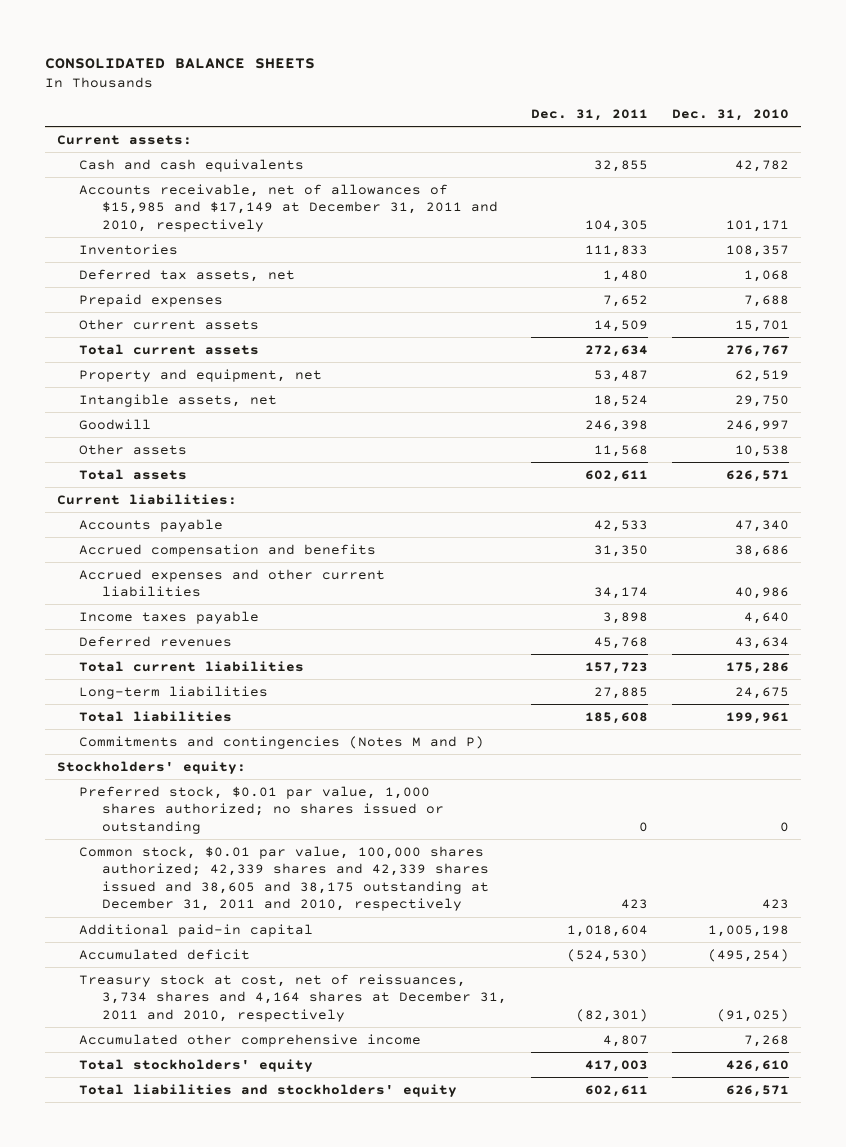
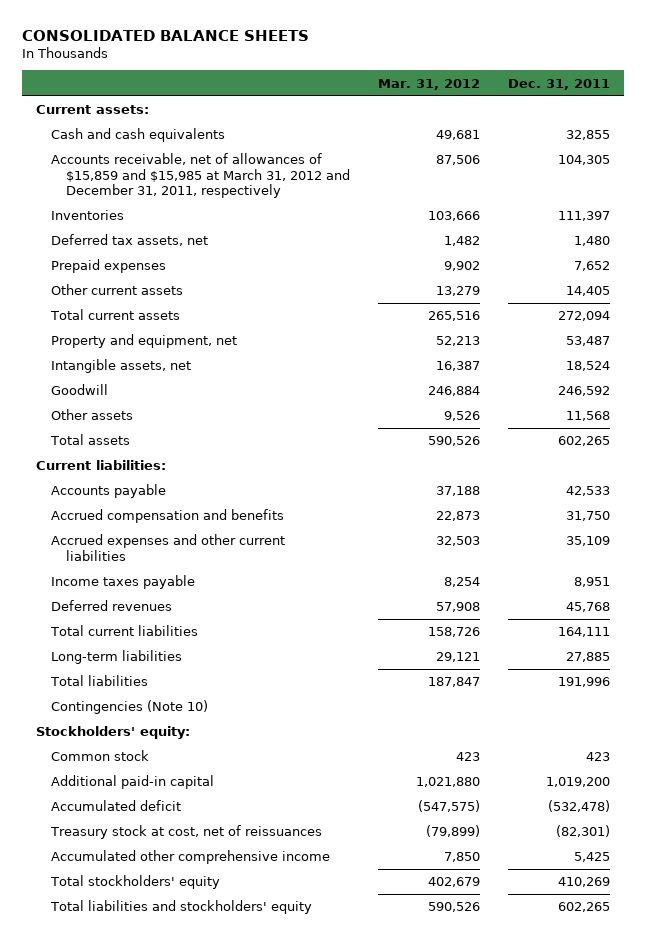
- | Dec. 31, 2011 | Dec. 31, 2010
+ | Mar. 31, 2012 | Dec. 31, 2011
- Accounts receivable, net of allowances of $15,985 and $17,149 at December 31, 2011 and 2010, respectively | 104,305 | 101,171
- Inventories | 111,833 | 108,357
+ Accounts receivable, net of allowances of $15,859 and $15,985 at March 31, 2012 and December 31, 2011, respectively | 87,506 | 104,305
+ Inventories | 103,666 | 111,397
- Other current assets | 14,509 | 15,701
- Total current assets | 272,634 | 276,767
+ Other current assets | 13,279 | 14,405
+ Total current assets | 265,516 | 272,094
- Goodwill | 246,398 | 246,997
+ Goodwill | 246,884 | 246,592
- Total assets | 602,611 | 626,571
+ Total assets | 590,526 | 602,265
- Accrued compensation and benefits | 31,350 | 38,686
- Accrued expenses and other current liabilities | 34,174 | 40,986
- Income taxes payable | 3,898 | 4,640
+ Accrued compensation and benefits | 22,873 | 31,750
+ Accrued expenses and other current liabilities | 32,503 | 35,109
+ Income taxes payable | 8,254 | 8,951
- Total current liabilities | 157,723 | 175,286
+ Total current liabilities | 158,726 | 164,111
- Total liabilities | 185,608 | 199,961
- Commitments and contingencies (Notes M and P)
+ Total liabilities | 187,847 | 191,996
+ Contingencies (Note 10)
- Preferred stock, $0.01 par value, 1,000 shares authorized; no shares issued or outstanding | 0 | 0
- Common stock, $0.01 par value, 100,000 shares authorized; 42,339 shares and 42,339 shares issued and 38,605 and 38,175 outstanding at December 31, 2011 and 2010, respectively | 423 | 423
- Additional paid-in capital | 1,018,604 | 1,005,198
- Accumulated deficit | (524,530) | (495,254)
- Treasury stock at cost, net of reissuances, 3,734 shares and 4,164 shares at December 31, 2011 and 2010, respectively | (82,301) | (91,025)
- Accumulated other comprehensive income | 4,807 | 7,268
- Total stockholders' equity | 417,003 | 426,610
- Total liabilities and stockholders' equity | 602,611 | 626,571
+ Common stock | 423 | 423
+ Additional paid-in capital | 1,021,880 | 1,019,200
+ Accumulated deficit | (547,575) | (532,478)
+ Treasury stock at cost, net of reissuances | (79,899) | (82,301)
+ Accumulated other comprehensive income | 7,850 | 5,425
+ Total stockholders' equity | 402,679 | 410,269
+ Total liabilities and stockholders' equity | 590,526 | 602,265

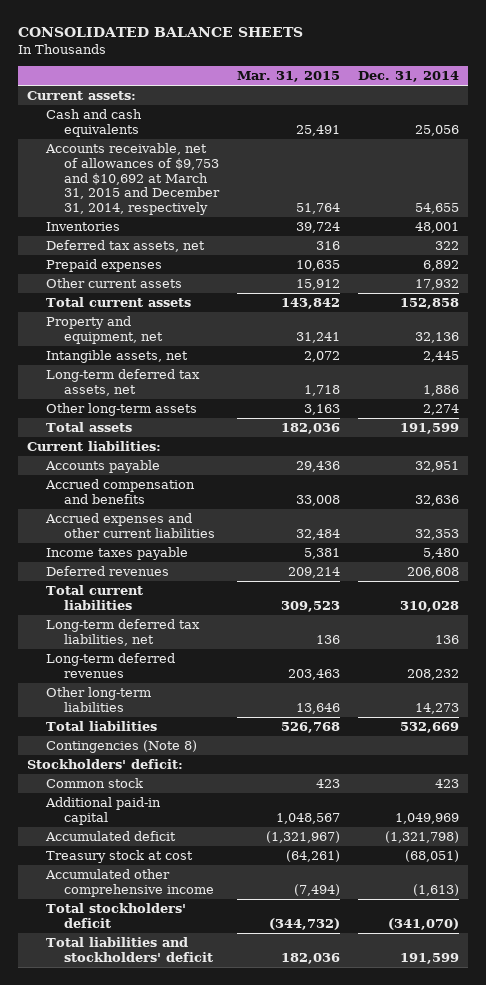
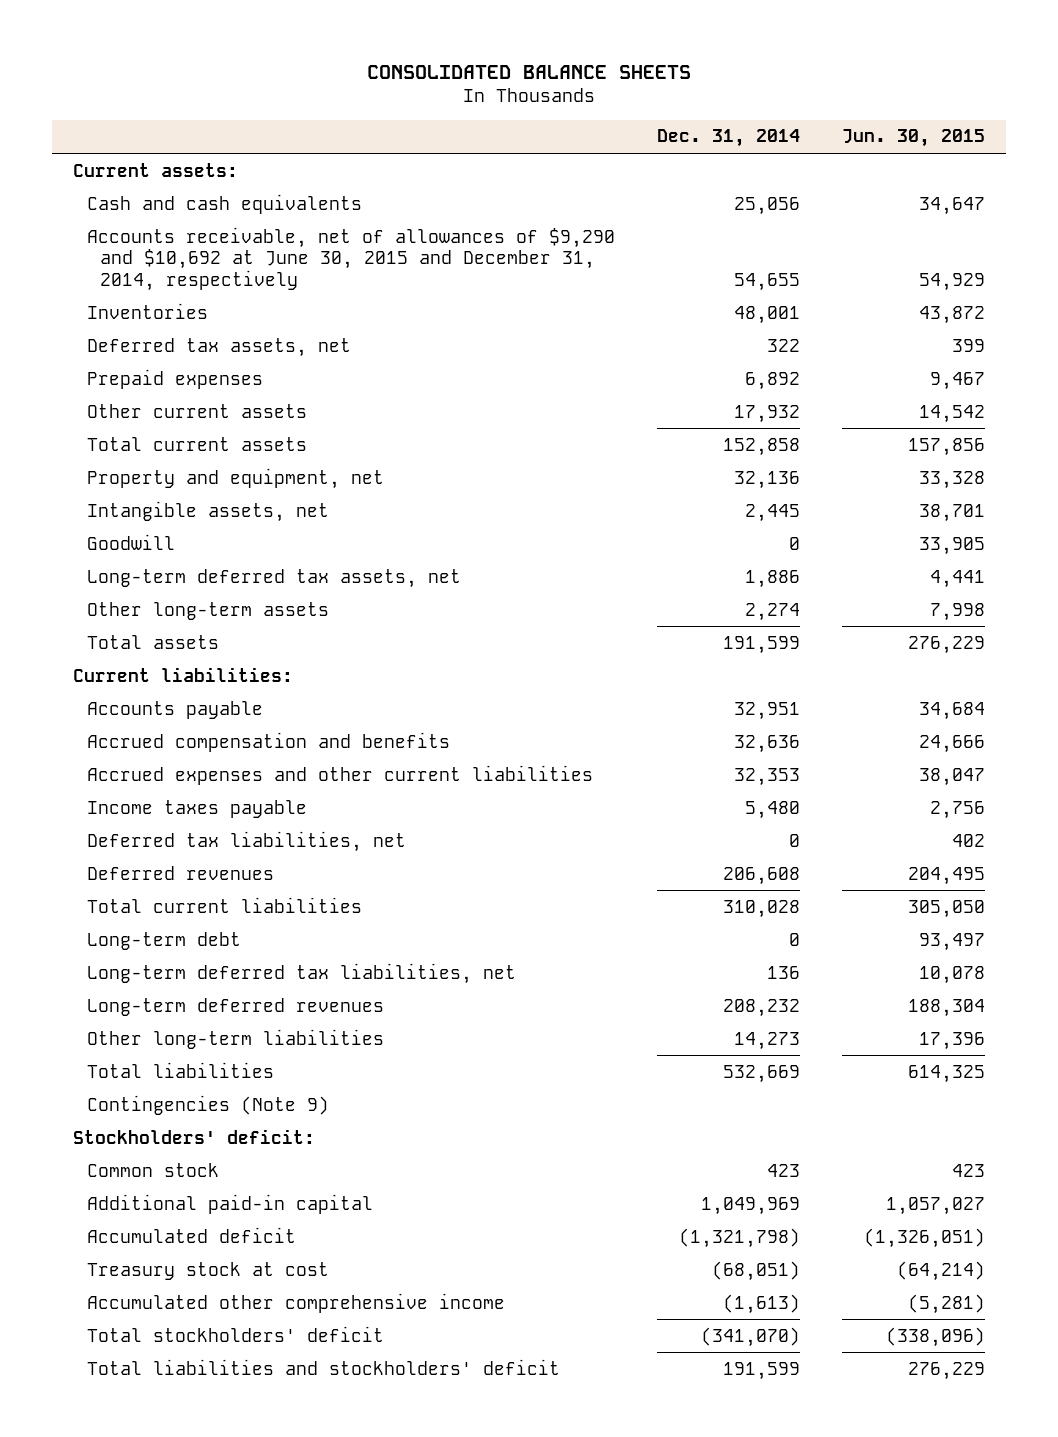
- | Mar. 31, 2015 | Dec. 31, 2014
+ | Dec. 31, 2014 | Jun. 30, 2015
- Accounts receivable, net of allowances of $9,753 and $10,692 at March 31, 2015 and December 31, 2014, respectively | 51,764 | 54,655
+ Accounts receivable, net of allowances of $9,290 and $10,692 at June 30, 2015 and December 31, 2014, respectively | 54,655 | 54,929
+ Goodwill | 0 | 33,905
+ Deferred tax liabilities, net | 0 | 402
+ Long-term debt | 0 | 93,497
- Contingencies (Note 8)
+ Contingencies (Note 9)

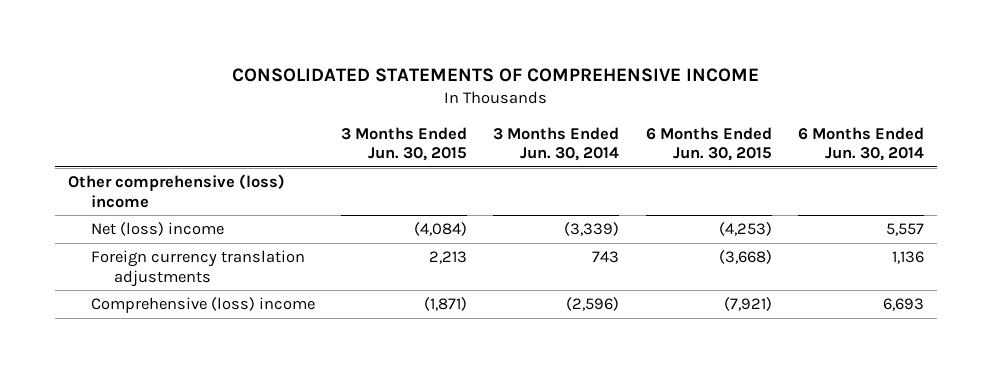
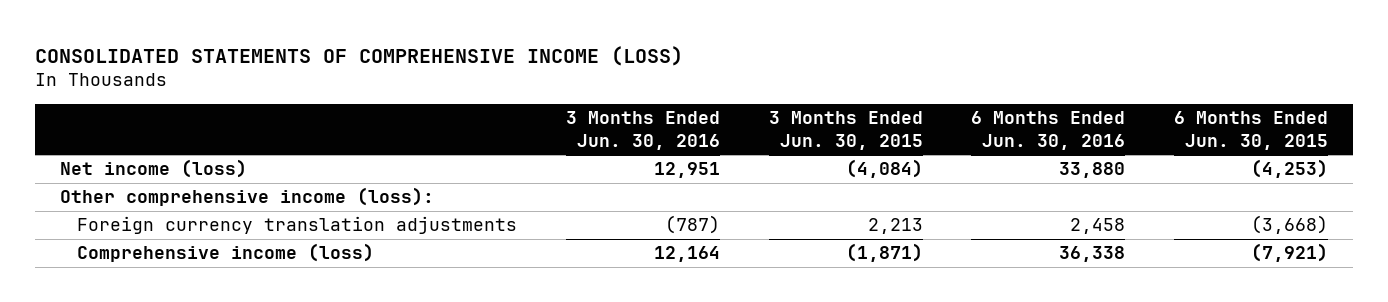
- CONSOLIDATED STATEMENTS OF COMPREHENSIVE INCOME
+ CONSOLIDATED STATEMENTS OF COMPREHENSIVE INCOME (LOSS)
- | 3 Months Ended Jun. 30, 2015 | 3 Months Ended Jun. 30, 2014 | 6 Months Ended Jun. 30, 2015 | 6 Months Ended Jun. 30, 2014
+ | 3 Months Ended Jun. 30, 2016 | 3 Months Ended Jun. 30, 2015 | 6 Months Ended Jun. 30, 2016 | 6 Months Ended Jun. 30, 2015
- Other comprehensive (loss) income
- Net (loss) income | (4,084) | (3,339) | (4,253) | 5,557
+ Net income (loss) | 12,951 | (4,084) | 33,880 | (4,253)
+ Other comprehensive income (loss):
- Comprehensive (loss) income | (1,871) | (2,596) | (7,921) | 6,693
+ Comprehensive income (loss) | 12,164 | (1,871) | 36,338 | (7,921)

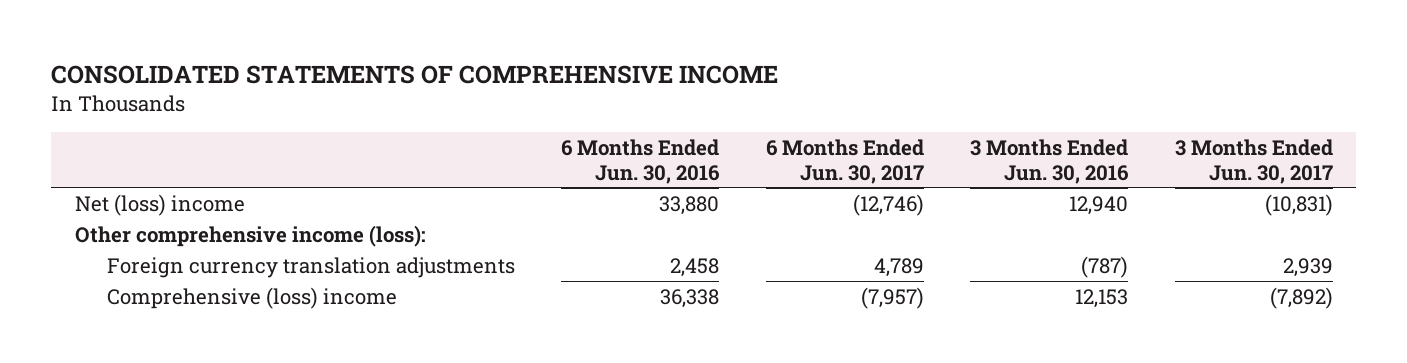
- CONSOLIDATED STATEMENTS OF COMPREHENSIVE INCOME (LOSS)
+ CONSOLIDATED STATEMENTS OF COMPREHENSIVE INCOME
- | 3 Months Ended Jun. 30, 2016 | 3 Months Ended Jun. 30, 2015 | 6 Months Ended Jun. 30, 2016 | 6 Months Ended Jun. 30, 2015
+ | 6 Months Ended Jun. 30, 2016 | 6 Months Ended Jun. 30, 2017 | 3 Months Ended Jun. 30, 2016 | 3 Months Ended Jun. 30, 2017
- Net income (loss) | 12,951 | (4,084) | 33,880 | (4,253)
+ Net (loss) income | 33,880 | (12,746) | 12,940 | (10,831)
- Comprehensive income (loss) | 12,164 | (1,871) | 36,338 | (7,921)
+ Comprehensive (loss) income | 36,338 | (7,957) | 12,153 | (7,892)

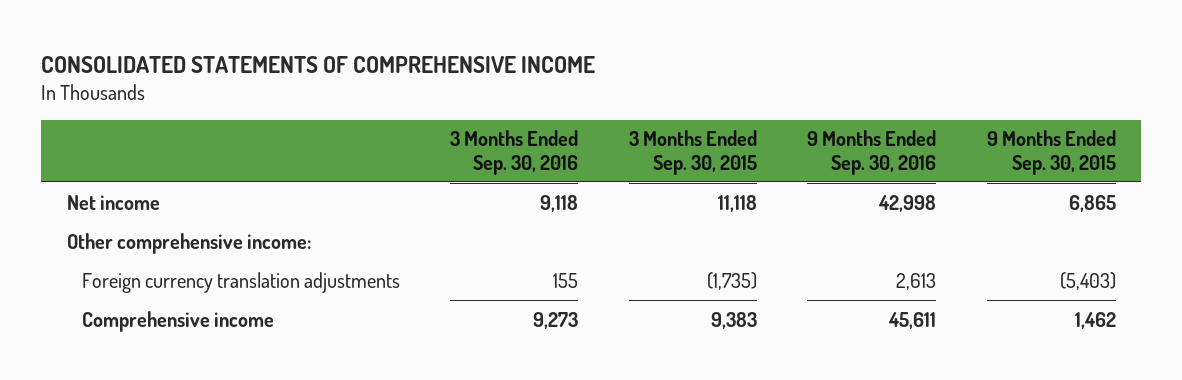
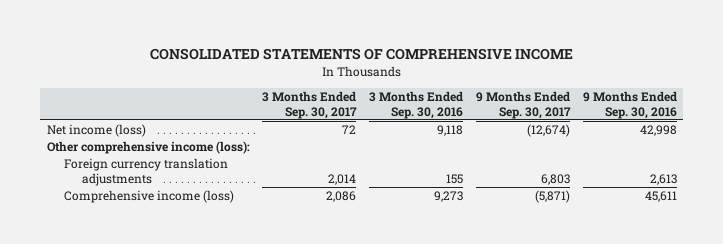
- | 3 Months Ended Sep. 30, 2016 | 3 Months Ended Sep. 30, 2015 | 9 Months Ended Sep. 30, 2016 | 9 Months Ended Sep. 30, 2015
+ | 3 Months Ended Sep. 30, 2017 | 3 Months Ended Sep. 30, 2016 | 9 Months Ended Sep. 30, 2017 | 9 Months Ended Sep. 30, 2016
- Net income | 9,118 | 11,118 | 42,998 | 6,865
- Other comprehensive income:
+ Net income (loss) | 72 | 9,118 | (12,674) | 42,998
+ Other comprehensive income (loss):
- Comprehensive income | 9,273 | 9,383 | 45,611 | 1,462
+ Comprehensive income (loss) | 2,086 | 9,273 | (5,871) | 45,611

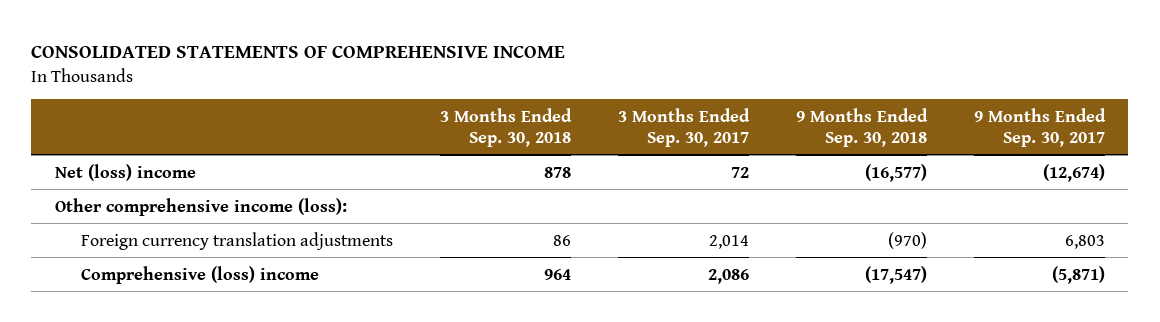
- | 3 Months Ended Sep. 30, 2017 | 3 Months Ended Sep. 30, 2016 | 9 Months Ended Sep. 30, 2017 | 9 Months Ended Sep. 30, 2016
+ | 3 Months Ended Sep. 30, 2018 | 3 Months Ended Sep. 30, 2017 | 9 Months Ended Sep. 30, 2018 | 9 Months Ended Sep. 30, 2017
- Net income (loss) | 72 | 9,118 | (12,674) | 42,998
+ Net (loss) income | 878 | 72 | (16,577) | (12,674)
- Comprehensive income (loss) | 2,086 | 9,273 | (5,871) | 45,611
+ Comprehensive (loss) income | 964 | 2,086 | (17,547) | (5,871)

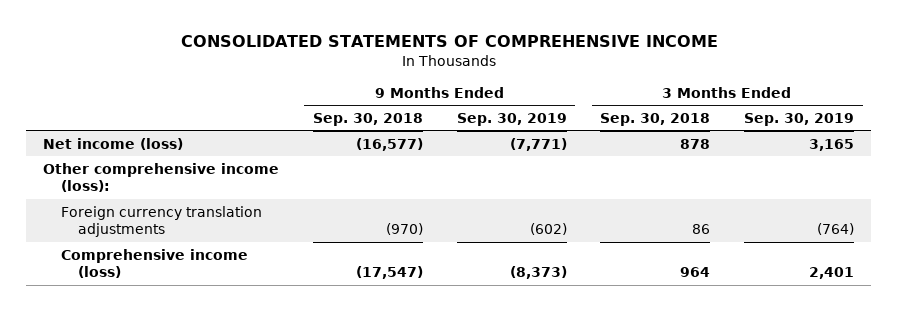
- | 3 Months Ended Sep. 30, 2018 | 3 Months Ended Sep. 30, 2017 | 9 Months Ended Sep. 30, 2018 | 9 Months Ended Sep. 30, 2017
+ | 9 Months Ended Sep. 30, 2018 | 9 Months Ended Sep. 30, 2019 | 3 Months Ended Sep. 30, 2018 | 3 Months Ended Sep. 30, 2019
- Net (loss) income | 878 | 72 | (16,577) | (12,674)
+ Net income (loss) | (16,577) | (7,771) | 878 | 3,165
- Comprehensive (loss) income | 964 | 2,086 | (17,547) | (5,871)
+ Comprehensive income (loss) | (17,547) | (8,373) | 964 | 2,401

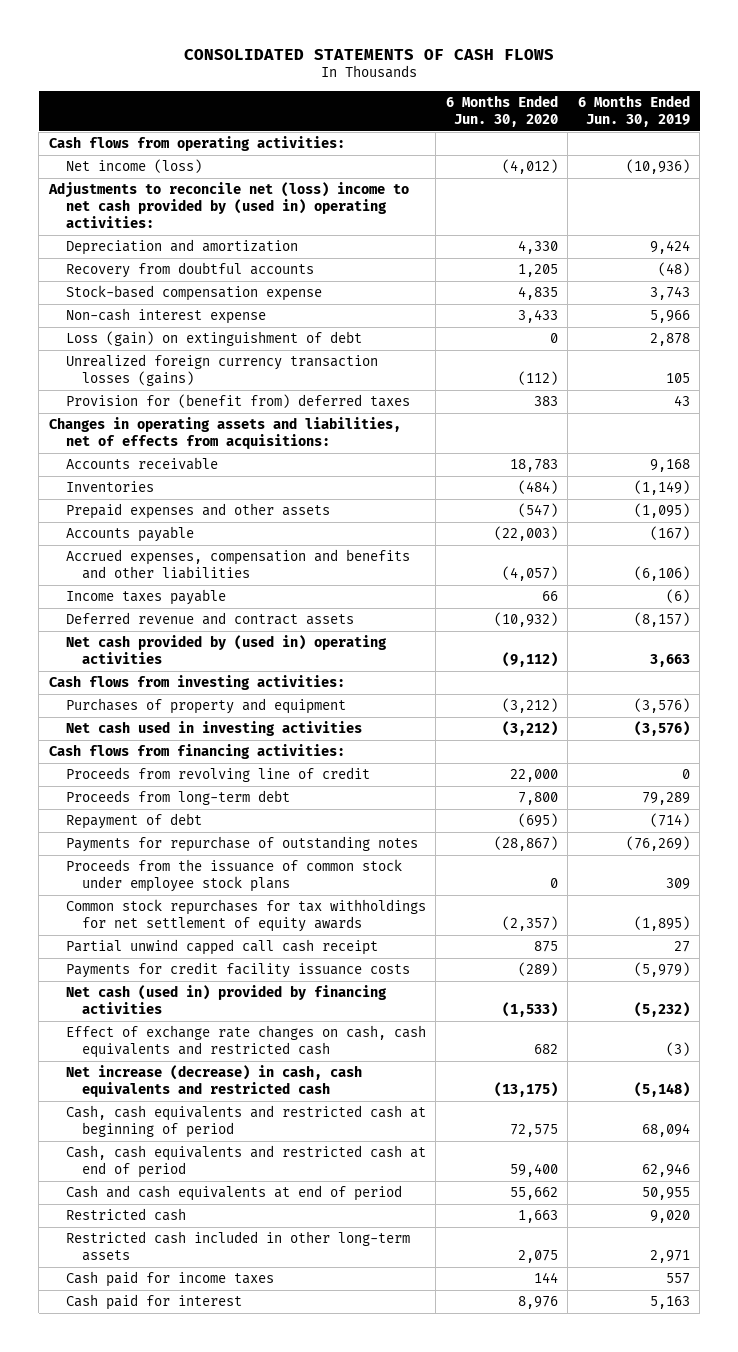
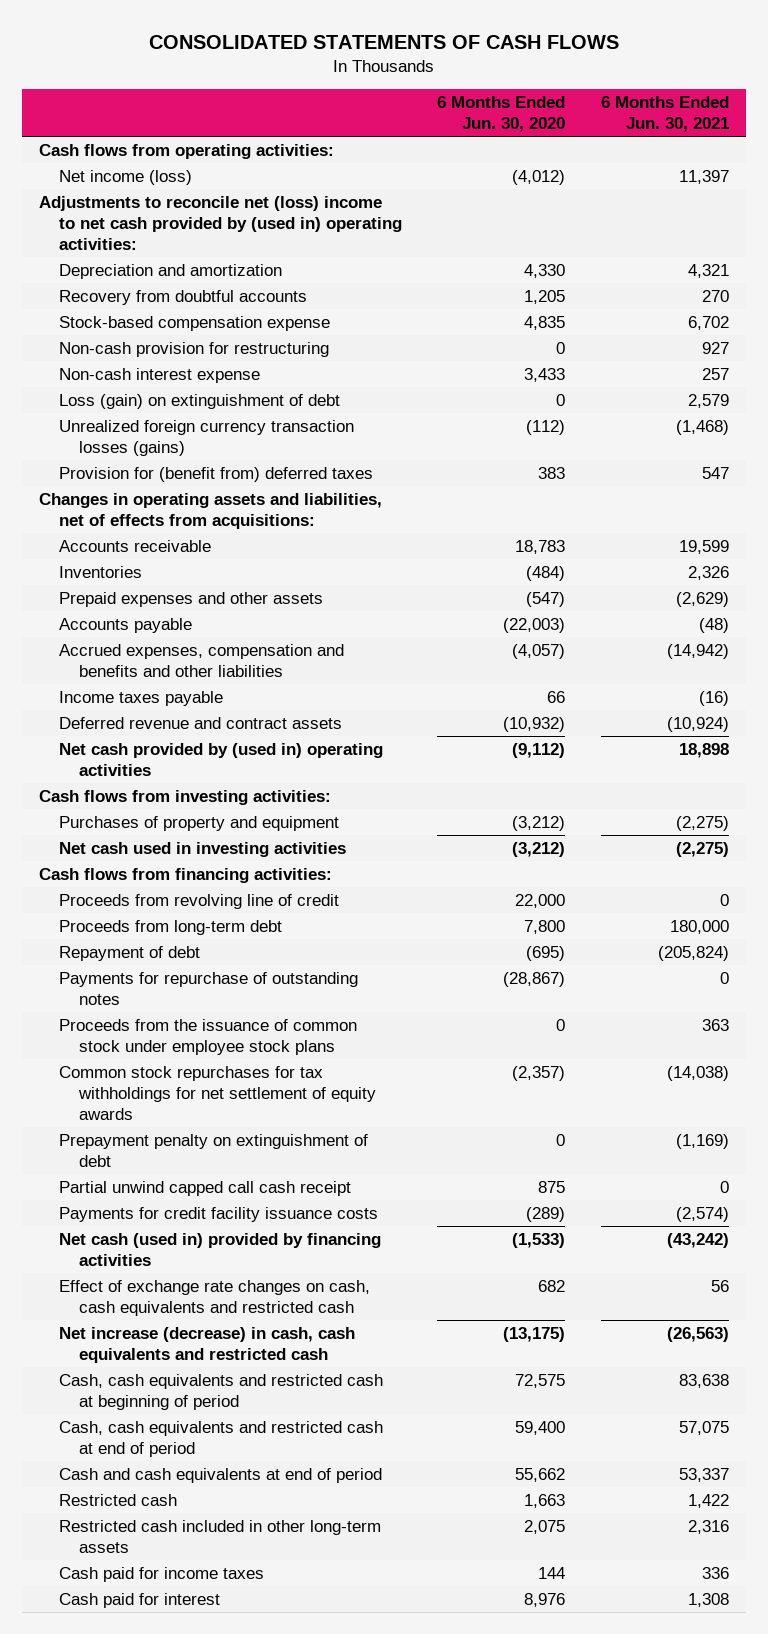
- | 6 Months Ended Jun. 30, 2020 | 6 Months Ended Jun. 30, 2019
+ | 6 Months Ended Jun. 30, 2020 | 6 Months Ended Jun. 30, 2021
+ Non-cash provision for restructuring | 0 | 927
+ Prepayment penalty on extinguishment of debt | 0 | (1,169)

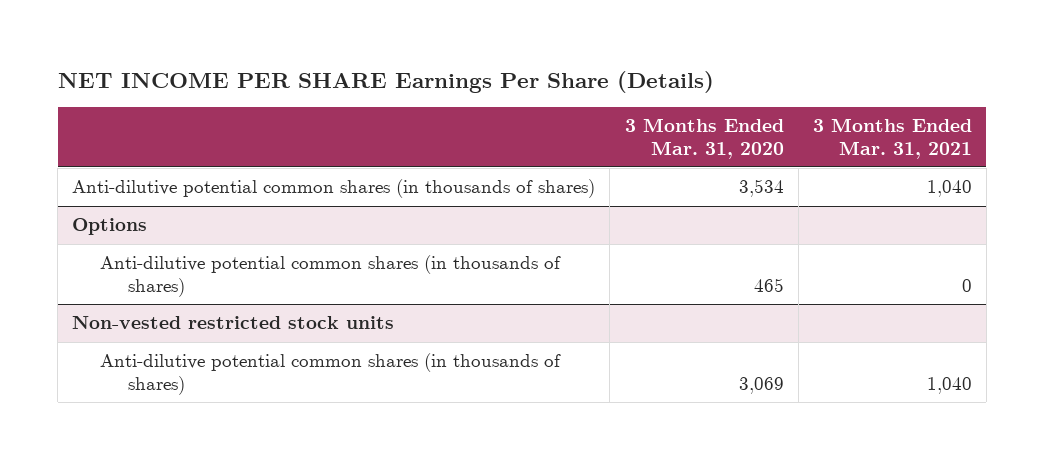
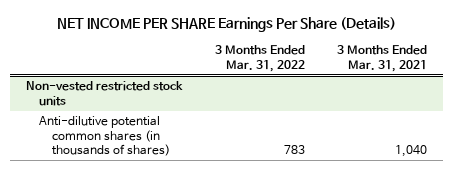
- | 3 Months Ended Mar. 31, 2020 | 3 Months Ended Mar. 31, 2021
+ | 3 Months Ended Mar. 31, 2022 | 3 Months Ended Mar. 31, 2021
- Anti-dilutive potential common shares (in thousands of shares) | 3,534 | 1,040
- Options
- Anti-dilutive potential common shares (in thousands of shares) | 465 | 0

